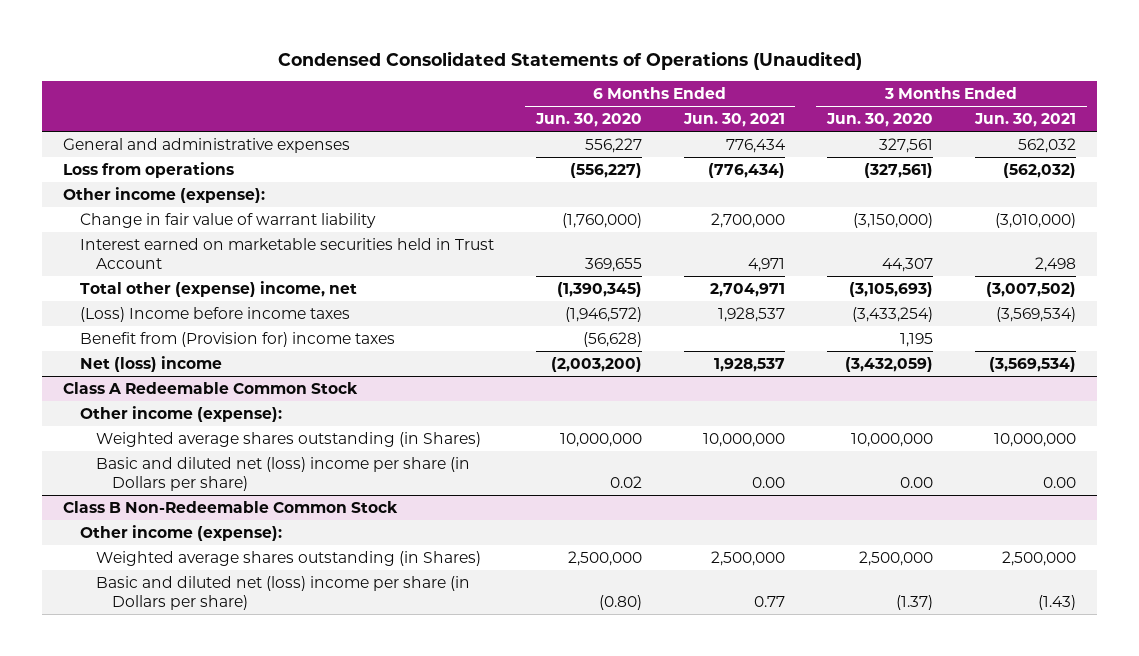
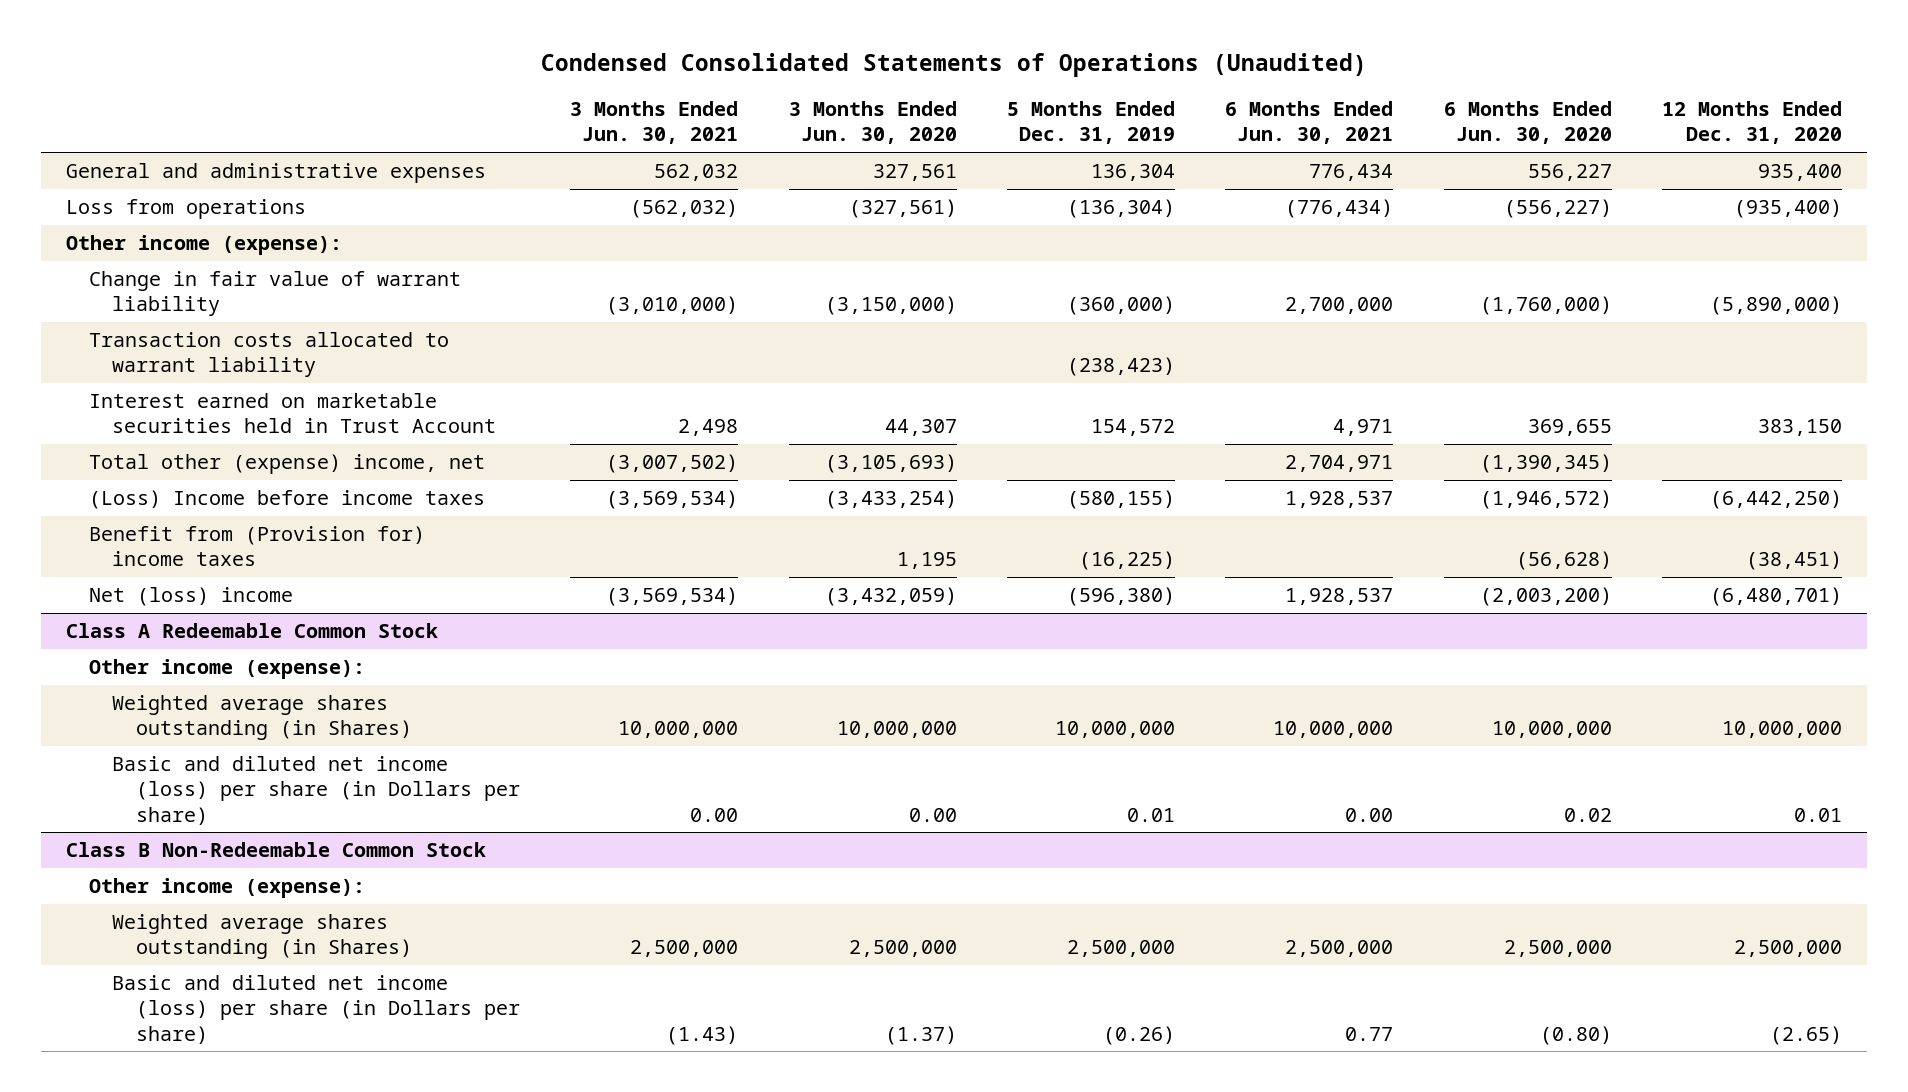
- | 6 Months Ended Jun. 30, 2020 | 6 Months Ended Jun. 30, 2021 | 3 Months Ended Jun. 30, 2020 | 3 Months Ended Jun. 30, 2021
+ | 3 Months Ended Jun. 30, 2021 | 3 Months Ended Jun. 30, 2020 | 5 Months Ended Dec. 31, 2019 | 6 Months Ended Jun. 30, 2021 | 6 Months Ended Jun. 30, 2020 | 12 Months Ended Dec. 31, 2020
+ Transaction costs allocated to warrant liability | | | (238,423) | | |
@ Class A Redeemable Common Stock
- Basic and diluted net (loss) income per share (in Dollars per share) | 0.02 | 0.00 | 0.00 | 0.00
+ Basic and diluted net income (loss) per share (in Dollars per share) | 0.00 | 0.00 | 0.01 | 0.00 | 0.02 | 0.01
@ Class B Non-Redeemable Common Stock
- Basic and diluted net (loss) income per share (in Dollars per share) | (0.80) | 0.77 | (1.37) | (1.43)
+ Basic and diluted net income (loss) per share (in Dollars per share) | (1.43) | (1.37) | (0.26) | 0.77 | (0.80) | (2.65)

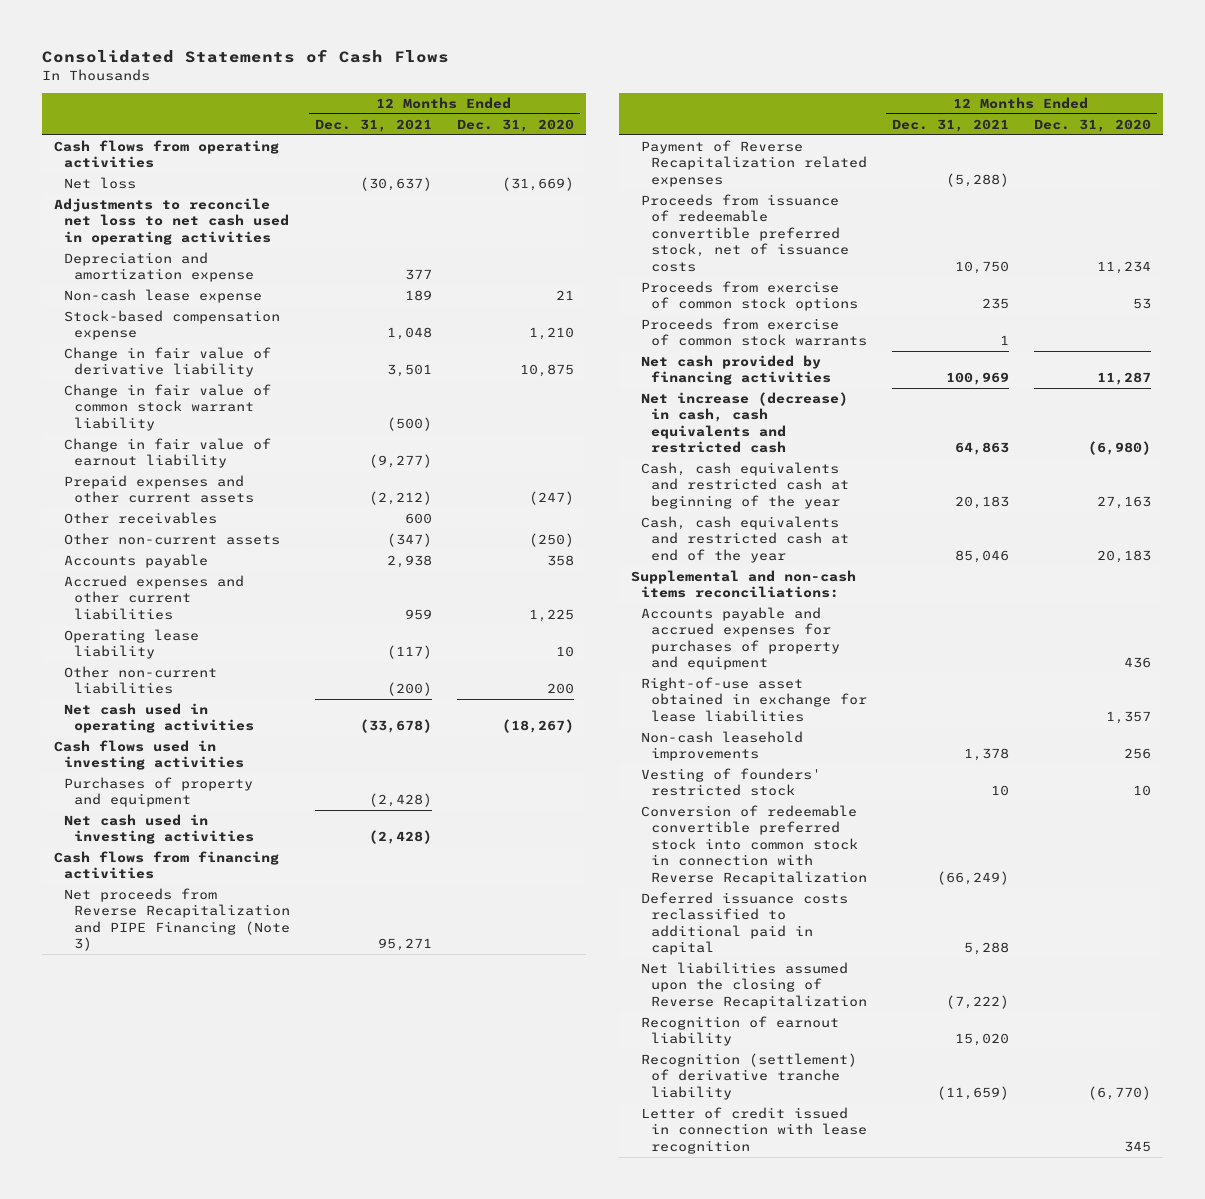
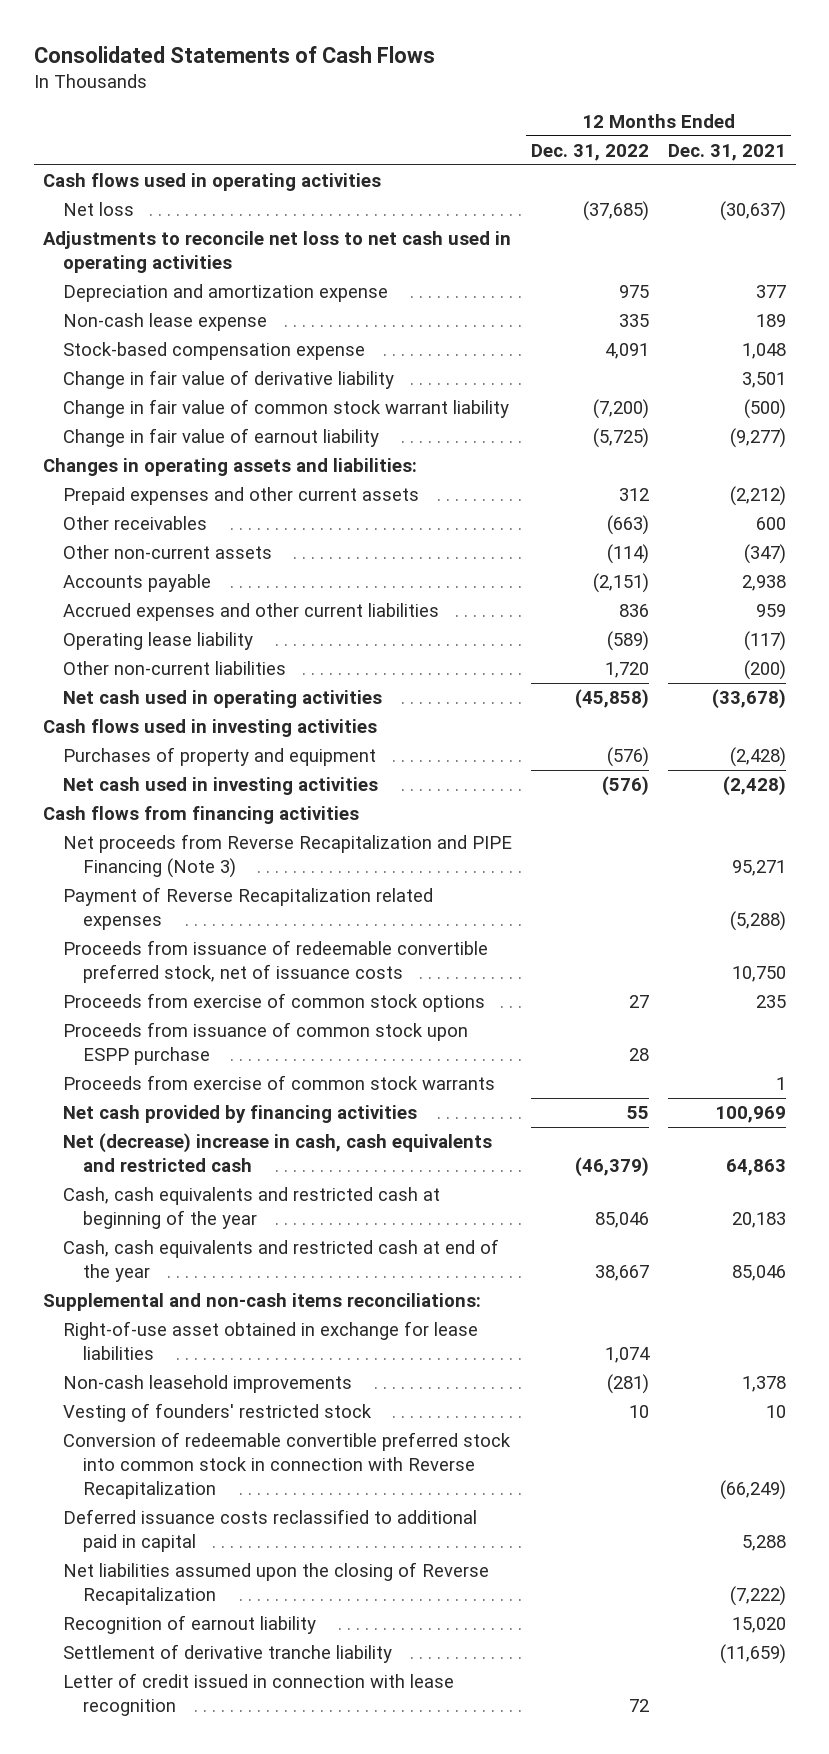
- | 12 Months Ended Dec. 31, 2021 | 12 Months Ended Dec. 31, 2020
+ | 12 Months Ended Dec. 31, 2022 | 12 Months Ended Dec. 31, 2021
- Cash flows from operating activities
+ Cash flows used in operating activities
+ Changes in operating assets and liabilities:
+ Proceeds from issuance of common stock upon ESPP purchase | 28 |
- Net increase (decrease) in cash, cash equivalents and restricted cash | 64,863 | (6,980)
+ Net (decrease) increase in cash, cash equivalents and restricted cash | (46,379) | 64,863
- Accounts payable and accrued expenses for purchases of property and equipment | | 436
- Recognition (settlement) of derivative tranche liability | (11,659) | (6,770)
+ Settlement of derivative tranche liability | | (11,659)

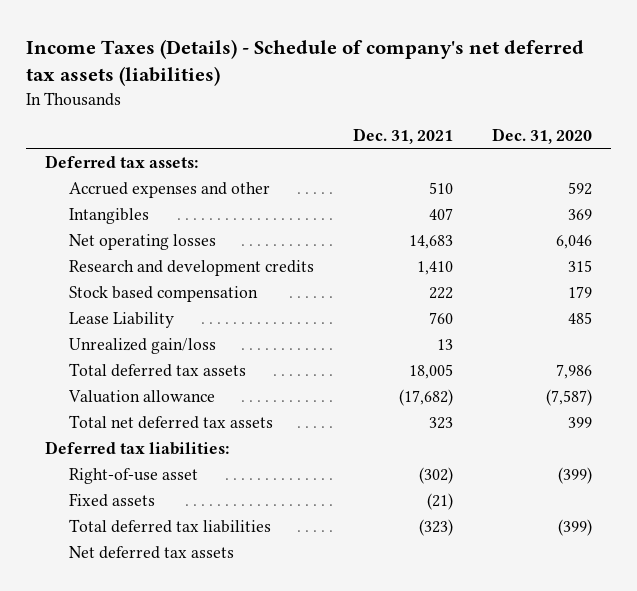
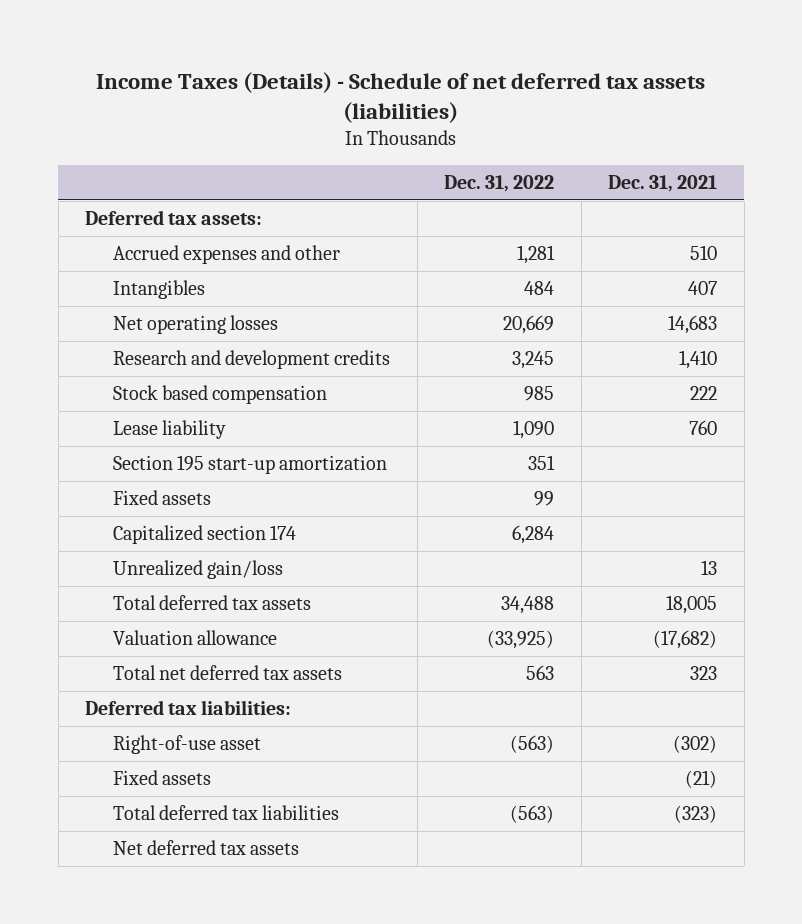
- Income Taxes (Details) - Schedule of company's net deferred tax assets (liabilities)
+ Income Taxes (Details) - Schedule of net deferred tax assets (liabilities)
- | Dec. 31, 2021 | Dec. 31, 2020
+ | Dec. 31, 2022 | Dec. 31, 2021
- Lease Liability | 760 | 485
+ Lease liability | 1,090 | 760
+ Section 195 start-up amortization | 351 |
+ Fixed assets | 99 |
+ Capitalized section 174 | 6,284 |

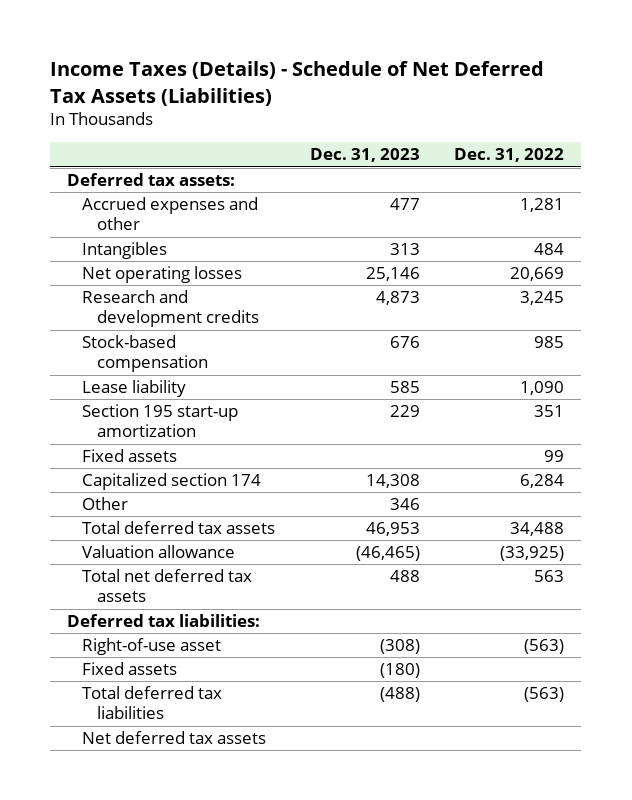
- Income Taxes (Details) - Schedule of net deferred tax assets (liabilities)
+ Income Taxes (Details) - Schedule of Net Deferred Tax Assets (Liabilities)
- | Dec. 31, 2022 | Dec. 31, 2021
+ | Dec. 31, 2023 | Dec. 31, 2022
- Stock based compensation | 985 | 222
+ Stock-based compensation | 676 | 985
- Unrealized gain/loss | | 13
+ Other | 346 |

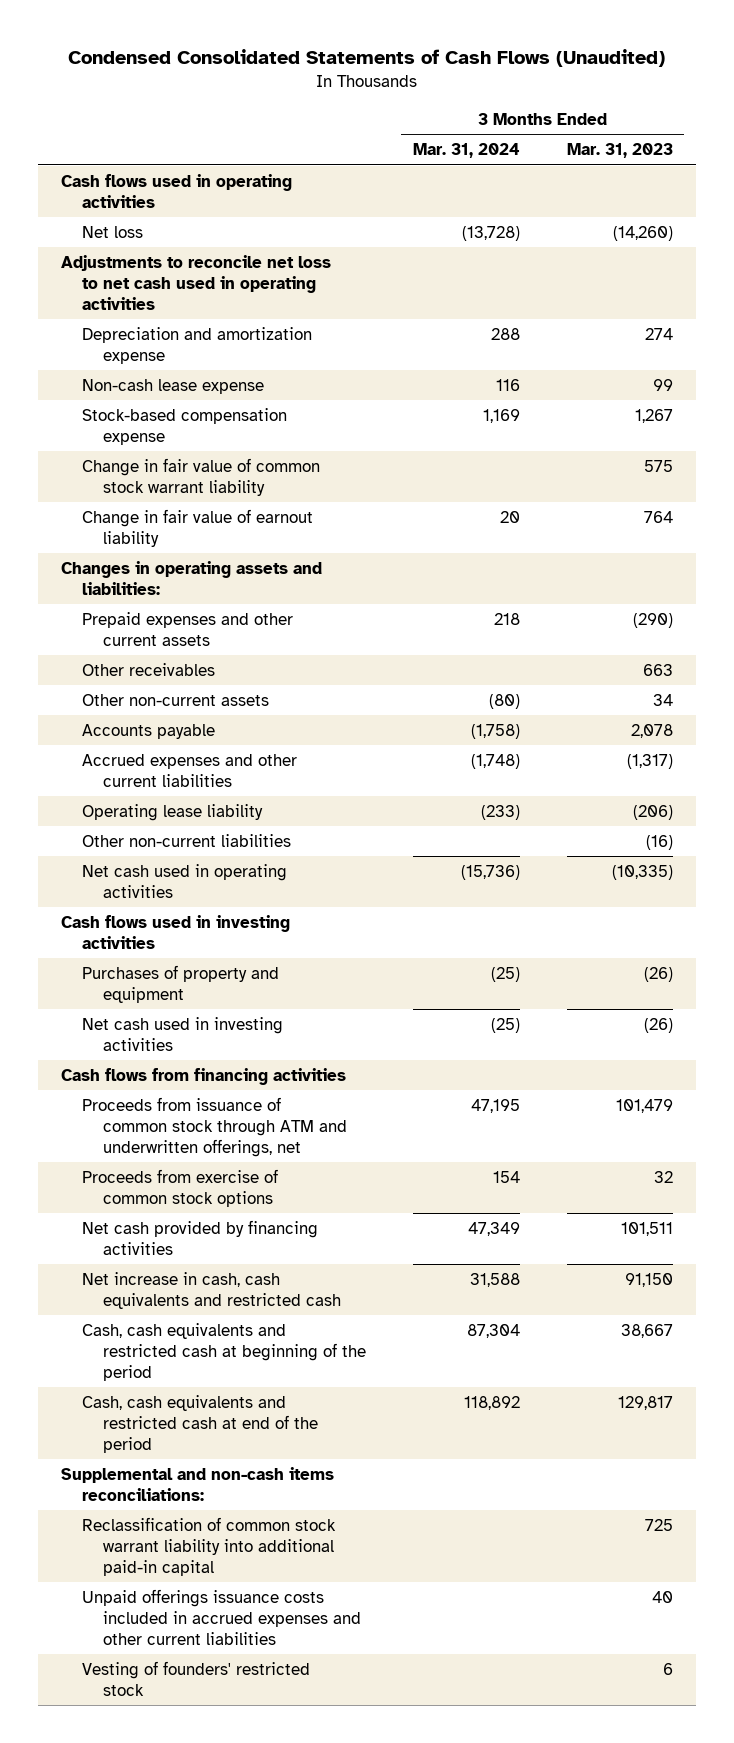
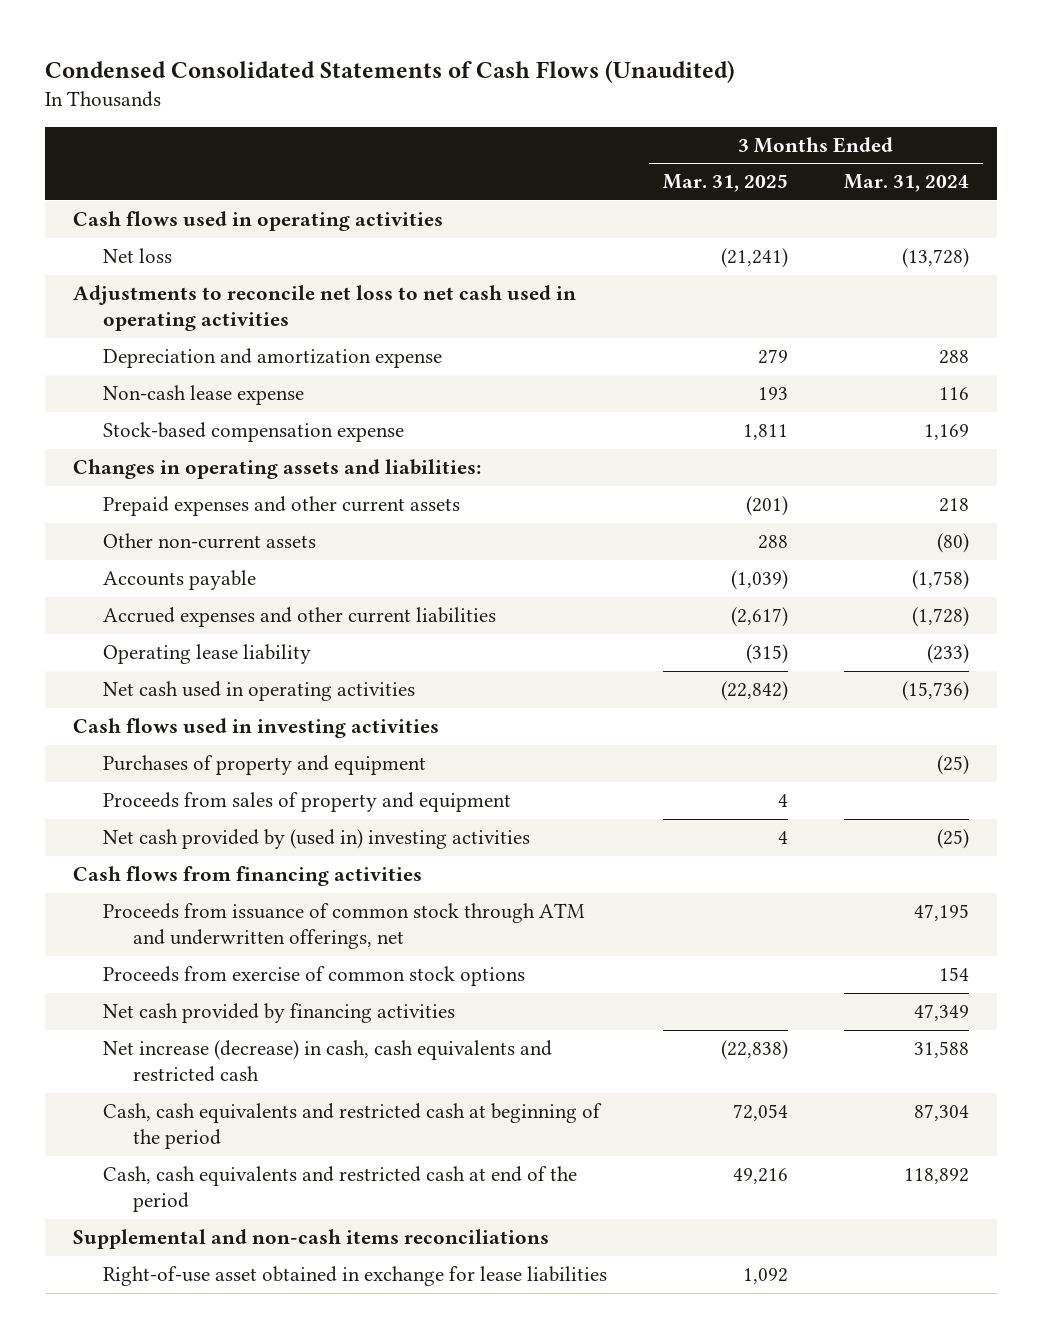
- | 3 Months Ended Mar. 31, 2024 | 3 Months Ended Mar. 31, 2023
+ | 3 Months Ended Mar. 31, 2025 | 3 Months Ended Mar. 31, 2024
- Change in fair value of common stock warrant liability | | 575
- Change in fair value of earnout liability | 20 | 764
- Other receivables | | 663
- Accrued expenses and other current liabilities | (1,748) | (1,317)
+ Accrued expenses and other current liabilities | (2,617) | (1,728)
- Other non-current liabilities | | (16)
- Net cash used in investing activities | (25) | (26)
+ Proceeds from sales of property and equipment | 4 |
+ Net cash provided by (used in) investing activities | 4 | (25)
- Net increase in cash, cash equivalents and restricted cash | 31,588 | 91,150
+ Net increase (decrease) in cash, cash equivalents and restricted cash | (22,838) | 31,588
- Supplemental and non-cash items reconciliations:
- Reclassification of common stock warrant liability into additional paid-in capital | | 725
- Unpaid offerings issuance costs included in accrued expenses and other current liabilities | | 40
- Vesting of founders' restricted stock | | 6
+ Supplemental and non-cash items reconciliations
+ Right-of-use asset obtained in exchange for lease liabilities | 1,092 |

